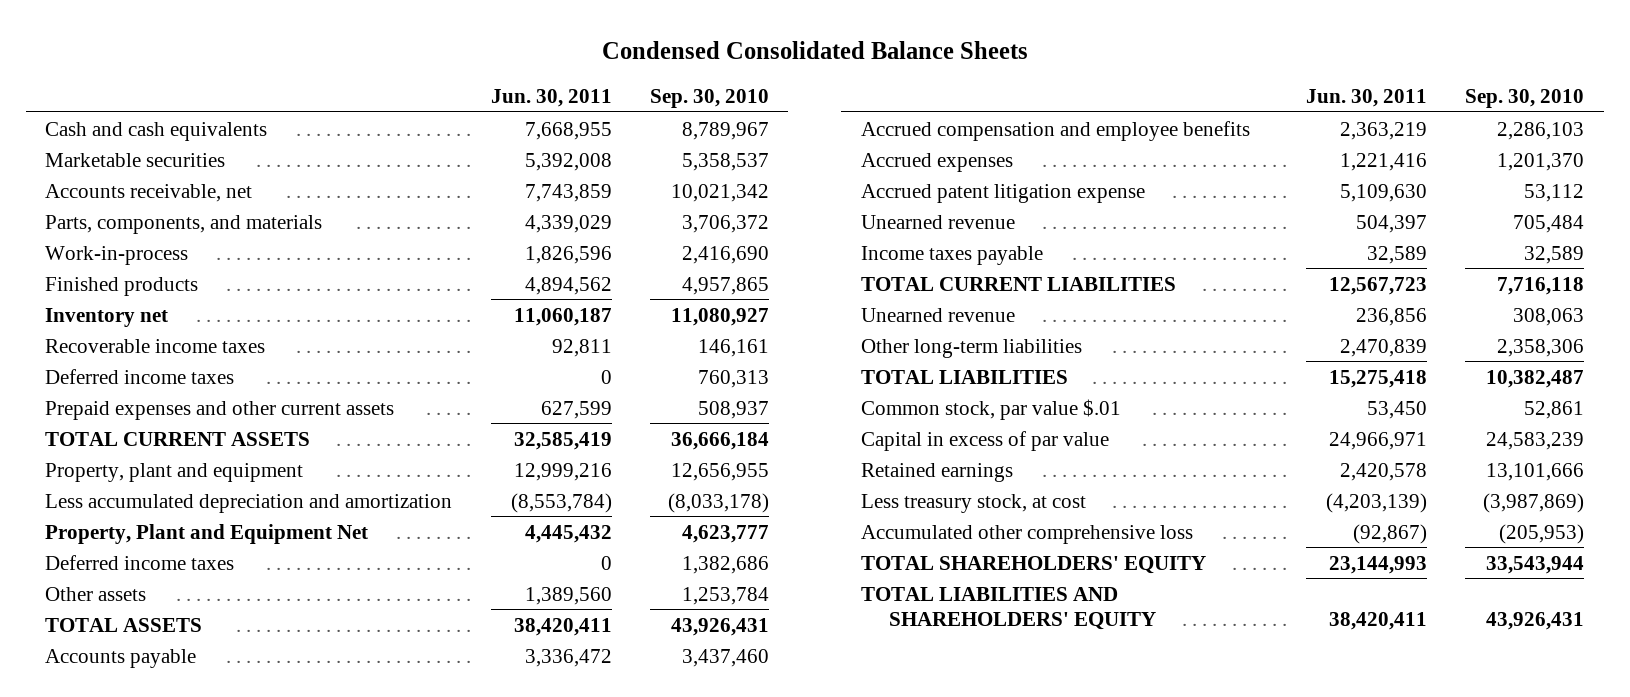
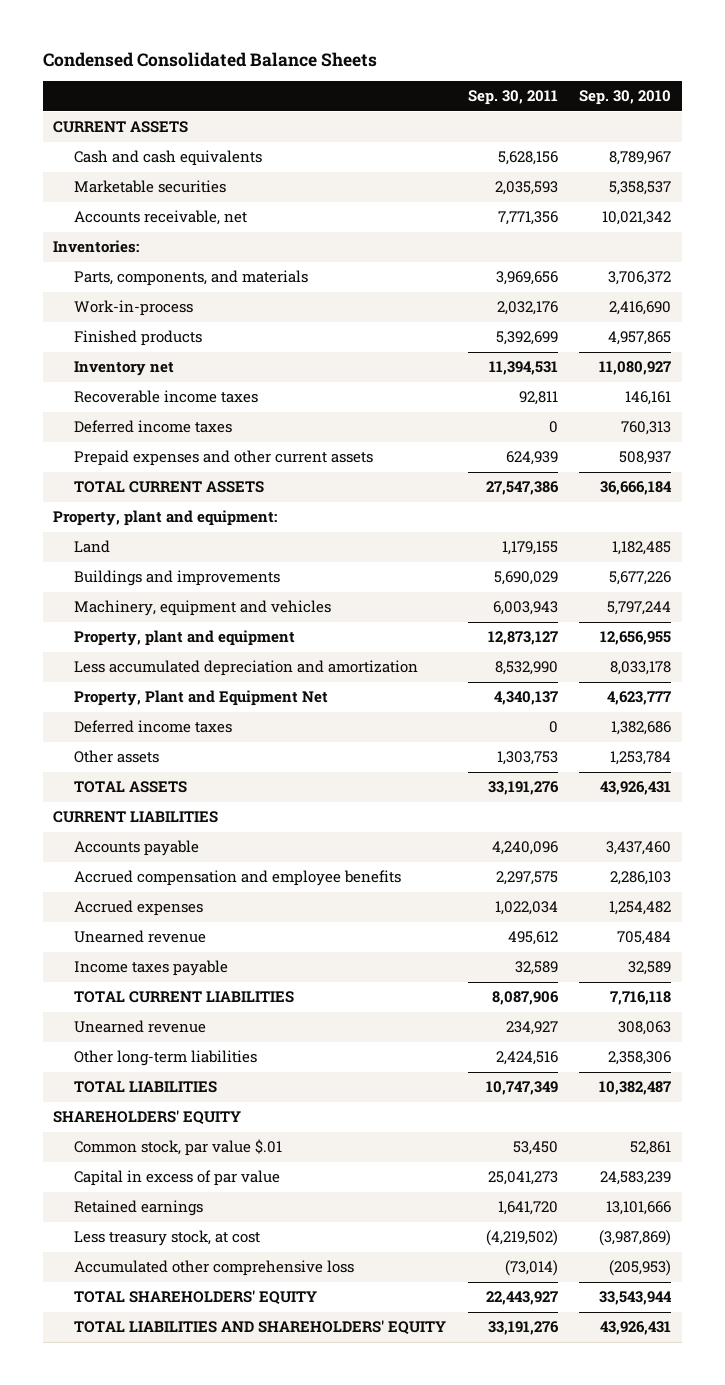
- | Jun. 30, 2011 | Sep. 30, 2010
+ | Sep. 30, 2011 | Sep. 30, 2010
+ CURRENT ASSETS
+ Inventories:
+ Property, plant and equipment:
+ Land | 1,179,155 | 1,182,485
+ Buildings and improvements | 5,690,029 | 5,677,226
+ Machinery, equipment and vehicles | 6,003,943 | 5,797,244
- Less accumulated depreciation and amortization | (8,553,784) | (8,033,178)
+ Less accumulated depreciation and amortization | 8,532,990 | 8,033,178
+ CURRENT LIABILITIES
- Accrued expenses | 1,221,416 | 1,201,370
- Accrued patent litigation expense | 5,109,630 | 53,112
+ Accrued expenses | 1,022,034 | 1,254,482
+ SHAREHOLDERS' EQUITY

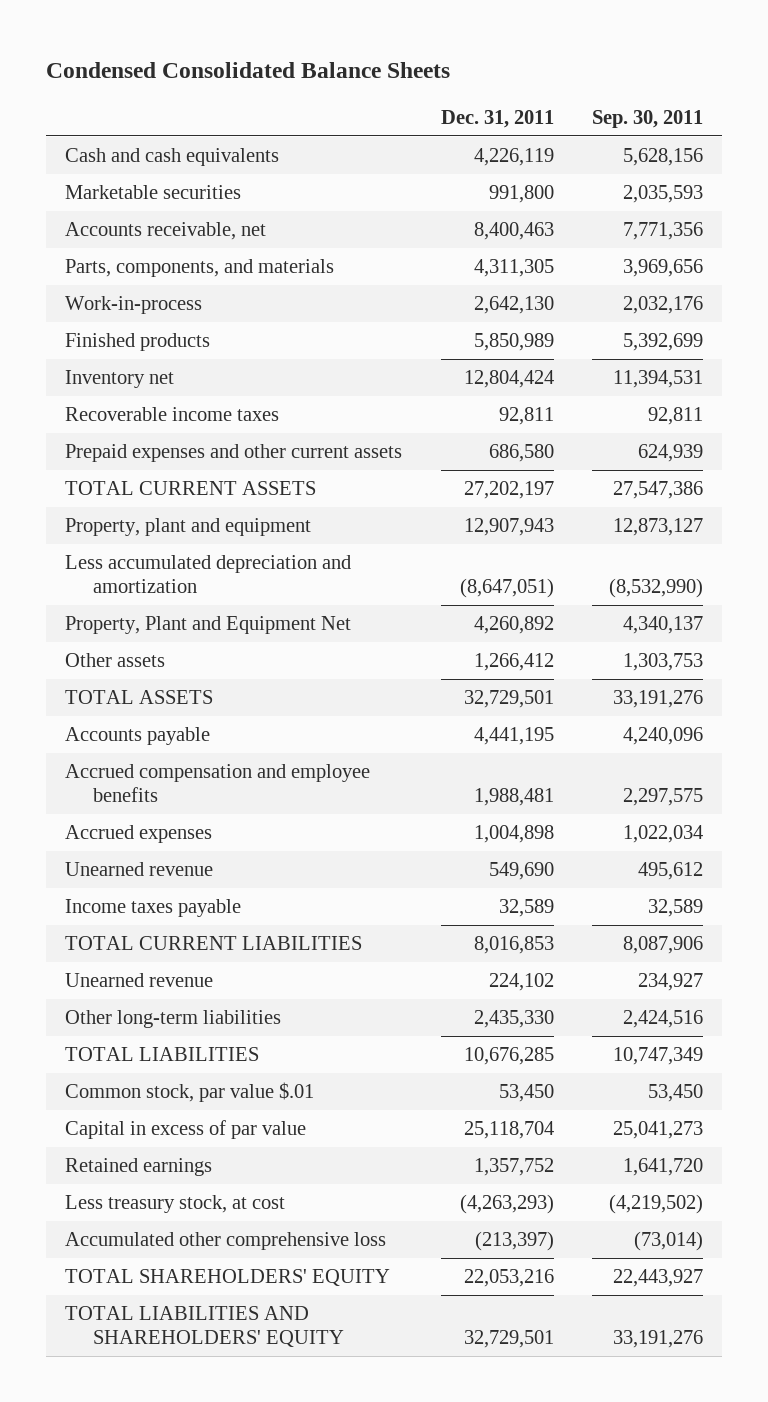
- | Sep. 30, 2011 | Sep. 30, 2010
+ | Dec. 31, 2011 | Sep. 30, 2011
- CURRENT ASSETS
- Inventories:
- Deferred income taxes | 0 | 760,313
- Property, plant and equipment:
- Land | 1,179,155 | 1,182,485
- Buildings and improvements | 5,690,029 | 5,677,226
- Machinery, equipment and vehicles | 6,003,943 | 5,797,244
- Less accumulated depreciation and amortization | 8,532,990 | 8,033,178
+ Less accumulated depreciation and amortization | (8,647,051) | (8,532,990)
- Deferred income taxes | 0 | 1,382,686
- CURRENT LIABILITIES
- SHAREHOLDERS' EQUITY

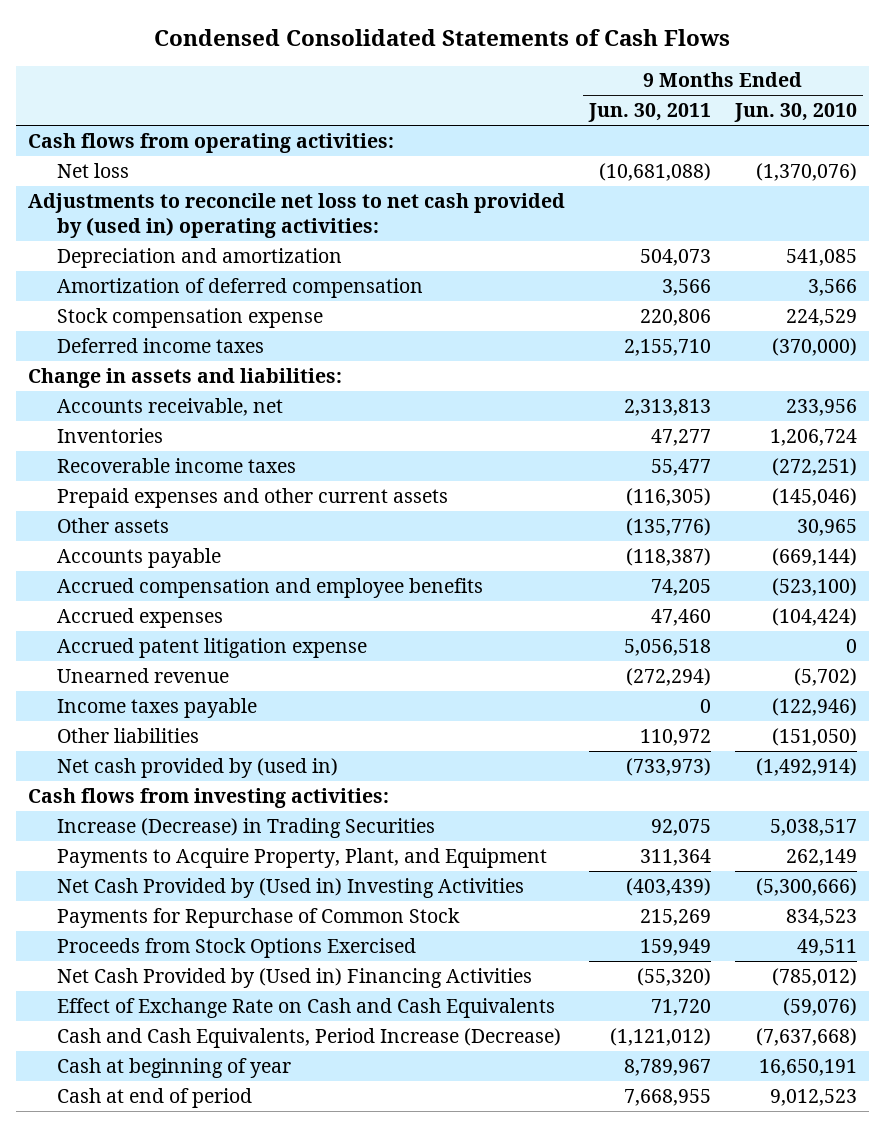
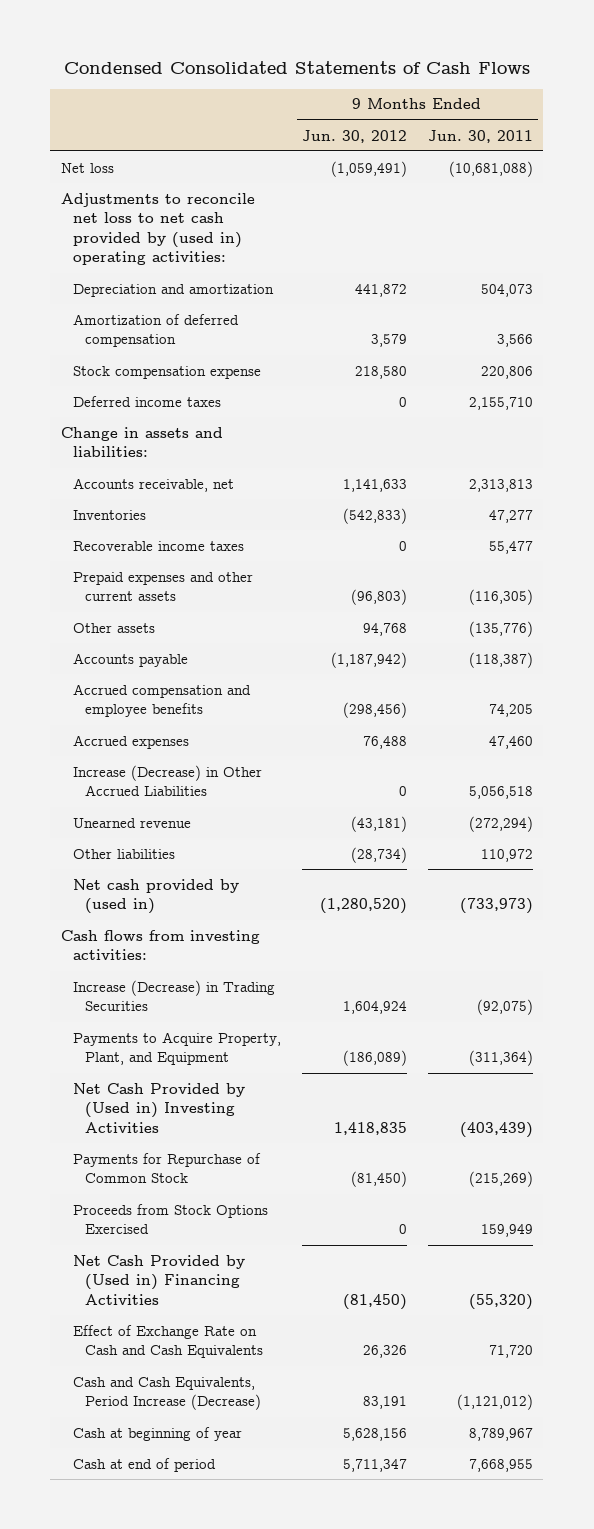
- | 9 Months Ended Jun. 30, 2011 | 9 Months Ended Jun. 30, 2010
+ | 9 Months Ended Jun. 30, 2012 | 9 Months Ended Jun. 30, 2011
- Cash flows from operating activities:
- Accrued patent litigation expense | 5,056,518 | 0
+ Increase (Decrease) in Other Accrued Liabilities | 0 | 5,056,518
- Income taxes payable | 0 | (122,946)
- Increase (Decrease) in Trading Securities | 92,075 | 5,038,517
- Payments to Acquire Property, Plant, and Equipment | 311,364 | 262,149
+ Increase (Decrease) in Trading Securities | 1,604,924 | (92,075)
+ Payments to Acquire Property, Plant, and Equipment | (186,089) | (311,364)
- Payments for Repurchase of Common Stock | 215,269 | 834,523
+ Payments for Repurchase of Common Stock | (81,450) | (215,269)

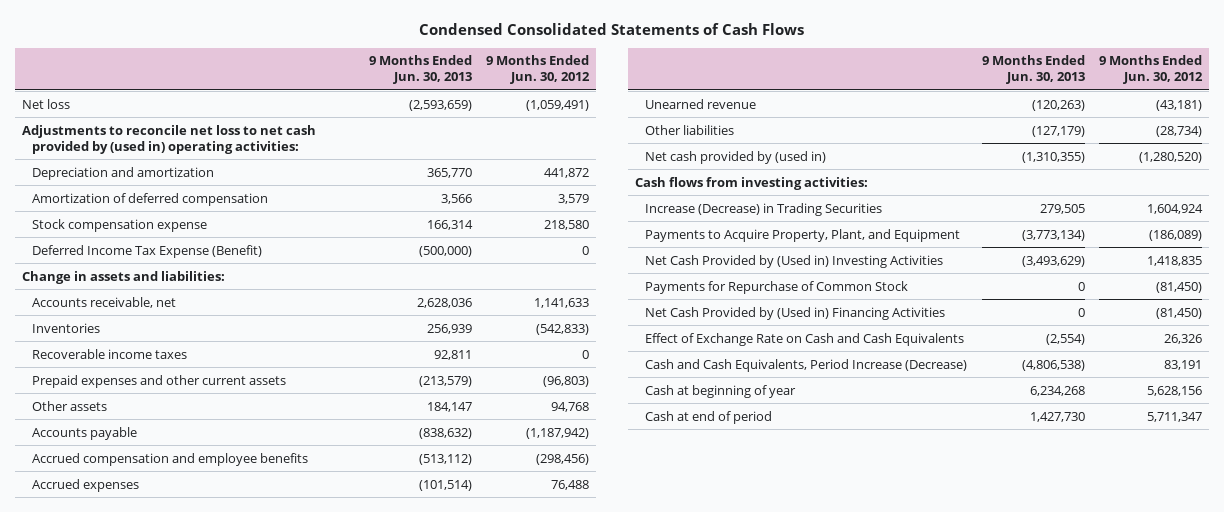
- | 9 Months Ended Jun. 30, 2012 | 9 Months Ended Jun. 30, 2011
+ | 9 Months Ended Jun. 30, 2013 | 9 Months Ended Jun. 30, 2012
- Deferred income taxes | 0 | 2,155,710
+ Deferred Income Tax Expense (Benefit) | (500,000) | 0
- Increase (Decrease) in Other Accrued Liabilities | 0 | 5,056,518
- Proceeds from Stock Options Exercised | 0 | 159,949

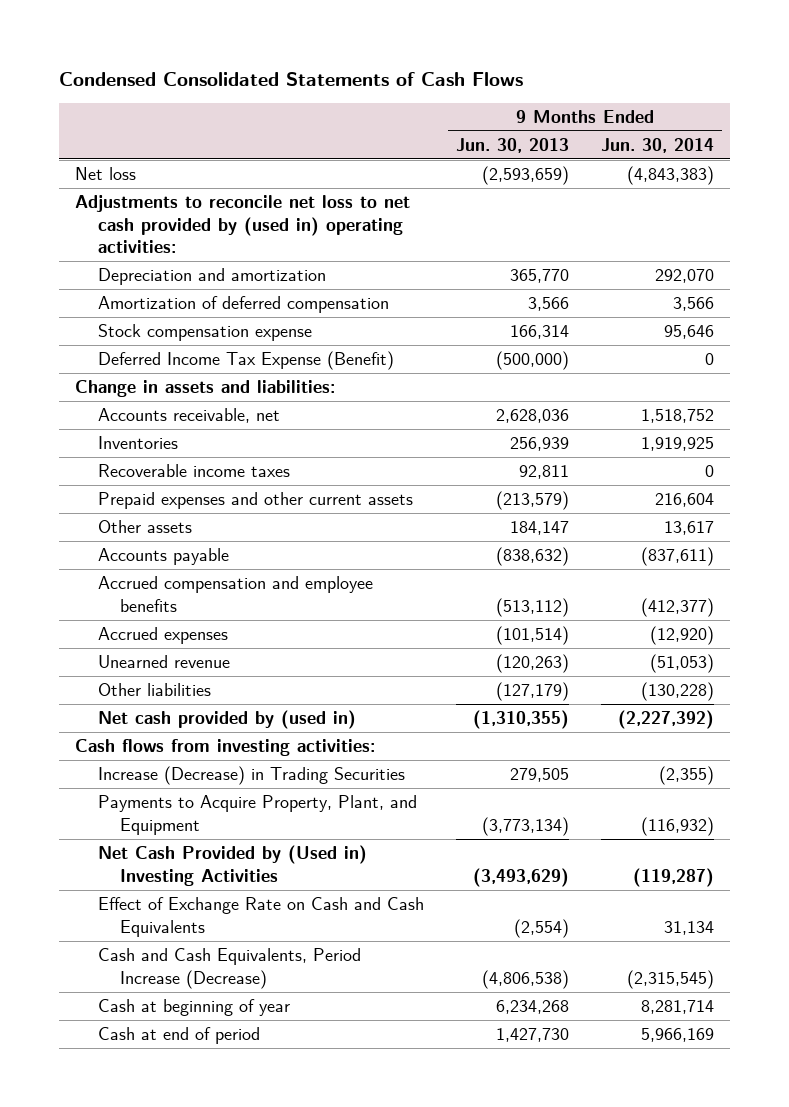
- | 9 Months Ended Jun. 30, 2013 | 9 Months Ended Jun. 30, 2012
+ | 9 Months Ended Jun. 30, 2013 | 9 Months Ended Jun. 30, 2014
- Payments for Repurchase of Common Stock | 0 | (81,450)
- Net Cash Provided by (Used in) Financing Activities | 0 | (81,450)

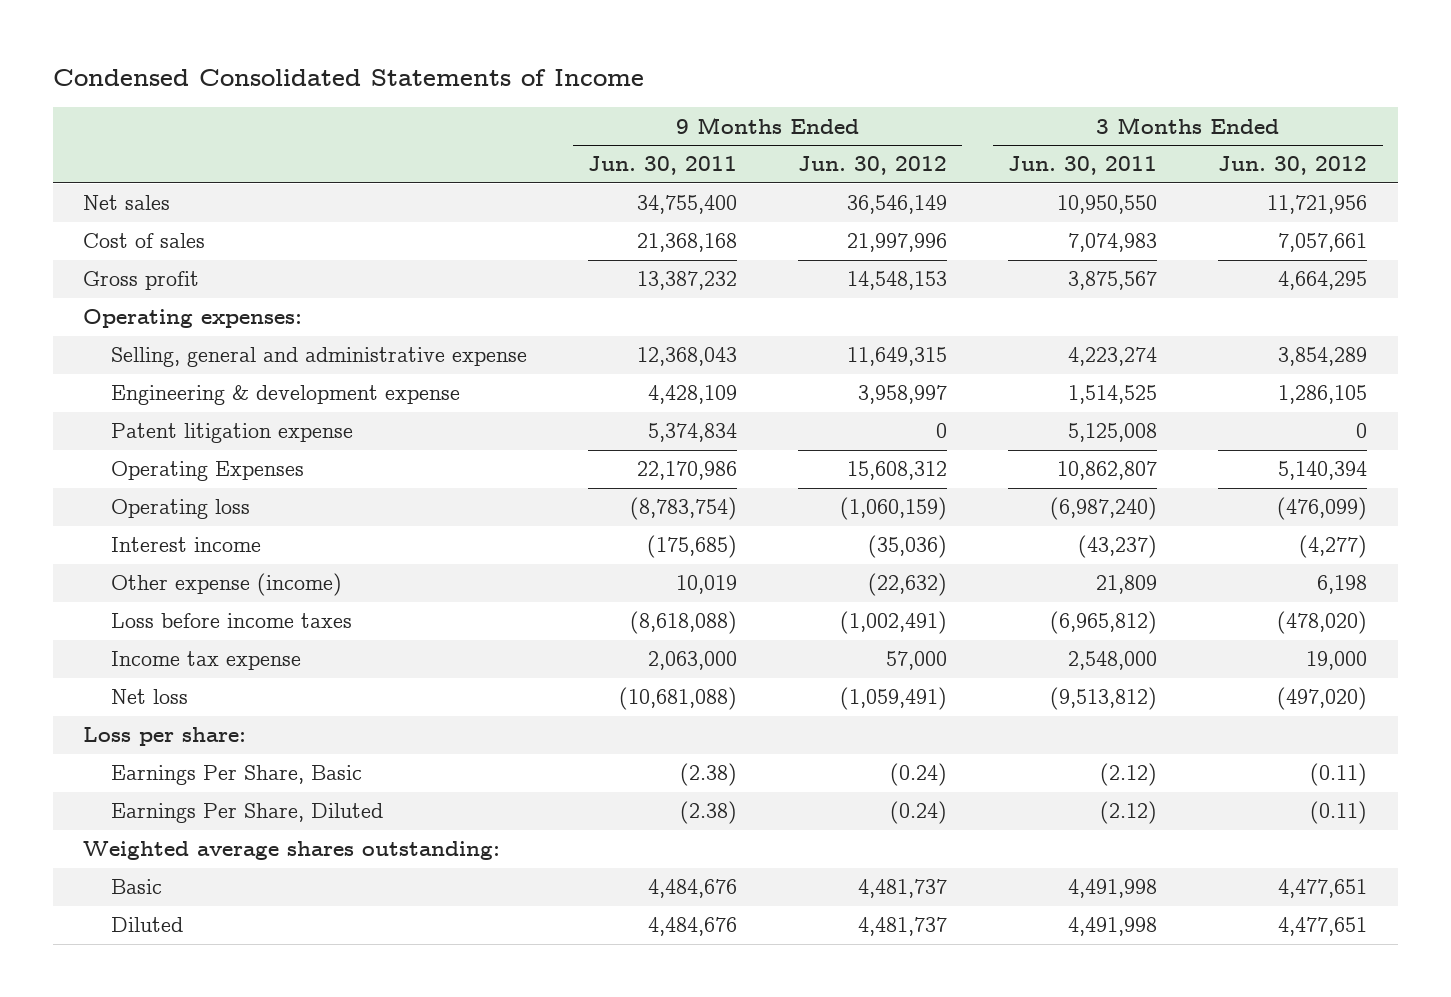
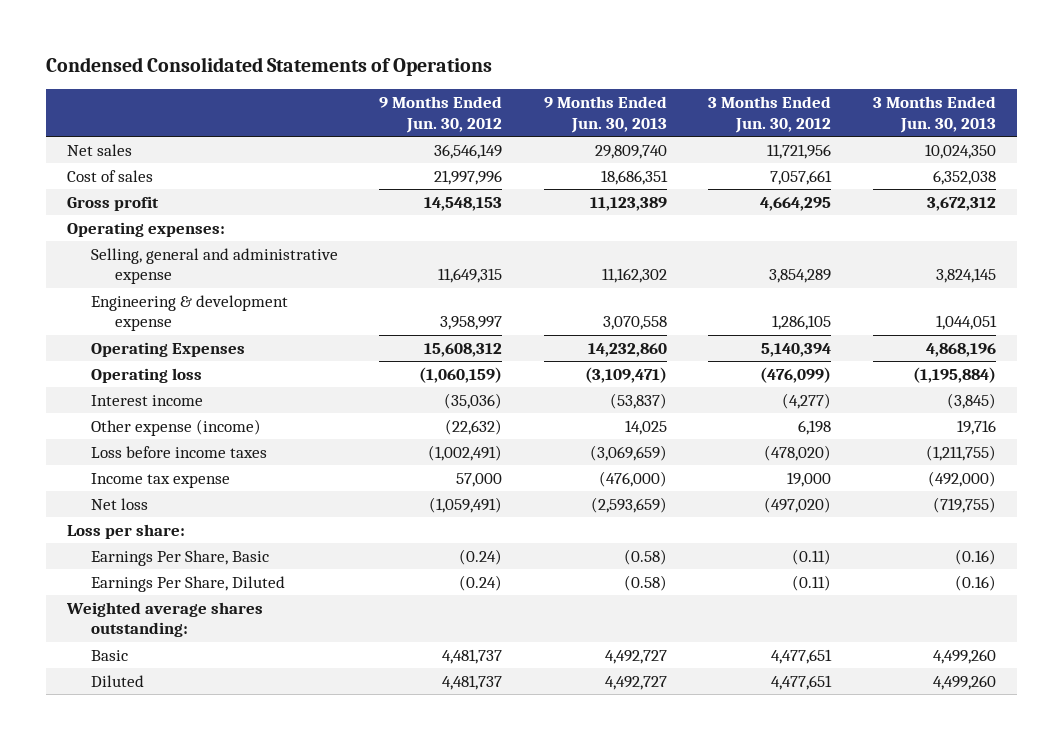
- Condensed Consolidated Statements of Income
+ Condensed Consolidated Statements of Operations
- | 9 Months Ended Jun. 30, 2011 | 9 Months Ended Jun. 30, 2012 | 3 Months Ended Jun. 30, 2011 | 3 Months Ended Jun. 30, 2012
+ | 9 Months Ended Jun. 30, 2012 | 9 Months Ended Jun. 30, 2013 | 3 Months Ended Jun. 30, 2012 | 3 Months Ended Jun. 30, 2013
- Patent litigation expense | 5,374,834 | 0 | 5,125,008 | 0

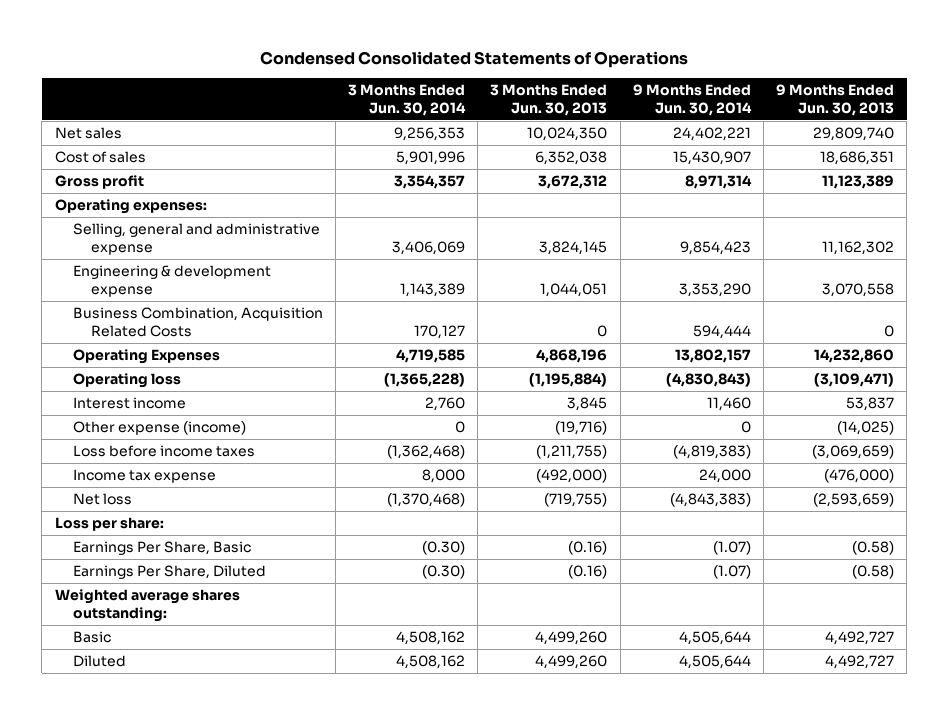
- | 9 Months Ended Jun. 30, 2012 | 9 Months Ended Jun. 30, 2013 | 3 Months Ended Jun. 30, 2012 | 3 Months Ended Jun. 30, 2013
+ | 3 Months Ended Jun. 30, 2014 | 3 Months Ended Jun. 30, 2013 | 9 Months Ended Jun. 30, 2014 | 9 Months Ended Jun. 30, 2013
+ Business Combination, Acquisition Related Costs | 170,127 | 0 | 594,444 | 0
- Interest income | (35,036) | (53,837) | (4,277) | (3,845)
- Other expense (income) | (22,632) | 14,025 | 6,198 | 19,716
+ Interest income | 2,760 | 3,845 | 11,460 | 53,837
+ Other expense (income) | 0 | (19,716) | 0 | (14,025)

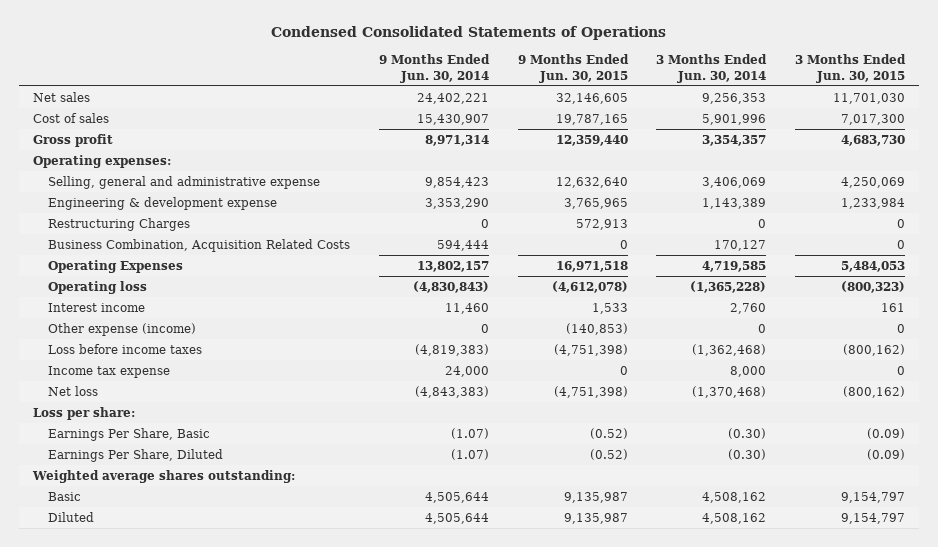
- | 3 Months Ended Jun. 30, 2014 | 3 Months Ended Jun. 30, 2013 | 9 Months Ended Jun. 30, 2014 | 9 Months Ended Jun. 30, 2013
+ | 9 Months Ended Jun. 30, 2014 | 9 Months Ended Jun. 30, 2015 | 3 Months Ended Jun. 30, 2014 | 3 Months Ended Jun. 30, 2015
+ Restructuring Charges | 0 | 572,913 | 0 | 0

